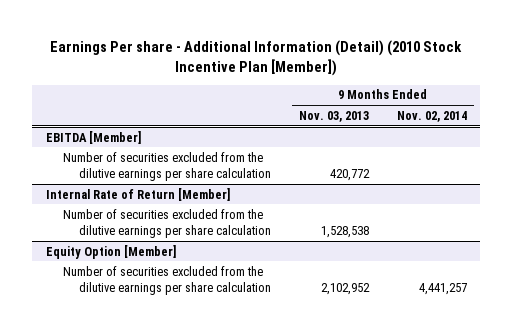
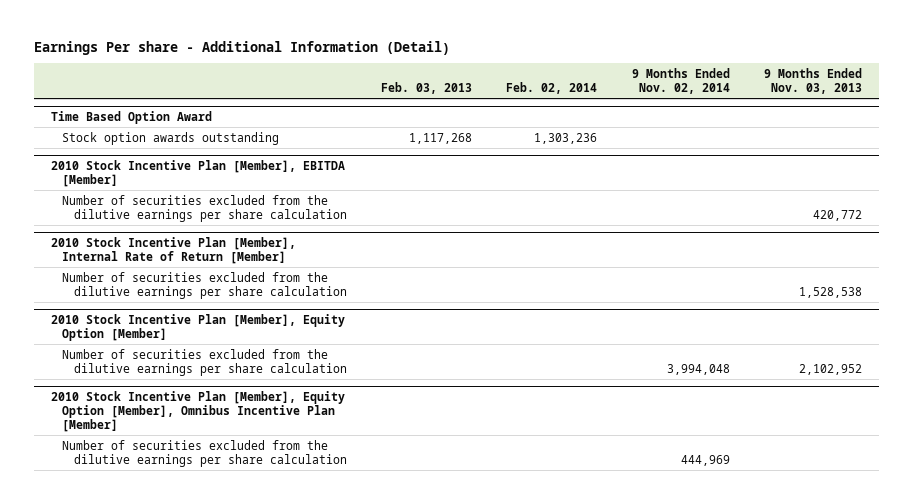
- Earnings Per share - Additional Information (Detail) (2010 Stock Incentive Plan [Member])
+ Earnings Per share - Additional Information (Detail)
- | 9 Months Ended Nov. 03, 2013 | 9 Months Ended Nov. 02, 2014
+ | Feb. 03, 2013 | Feb. 02, 2014 | 9 Months Ended Nov. 02, 2014 | 9 Months Ended Nov. 03, 2013
- EBITDA [Member]
+ Time Based Option Award
+ Stock option awards outstanding | 1,117,268 | 1,303,236 | |
+ 2010 Stock Incentive Plan [Member], EBITDA [Member]
- Internal Rate of Return [Member]
+ 2010 Stock Incentive Plan [Member], Internal Rate of Return [Member]
- Equity Option [Member]
- Number of securities excluded from the dilutive earnings per share calculation | 2,102,952 | 4,441,257
+ 2010 Stock Incentive Plan [Member], Equity Option [Member]
+ Number of securities excluded from the dilutive earnings per share calculation | | | 3,994,048 | 2,102,952
+ 2010 Stock Incentive Plan [Member], Equity Option [Member], Omnibus Incentive Plan [Member]
+ Number of securities excluded from the dilutive earnings per share calculation | | | 444,969 |

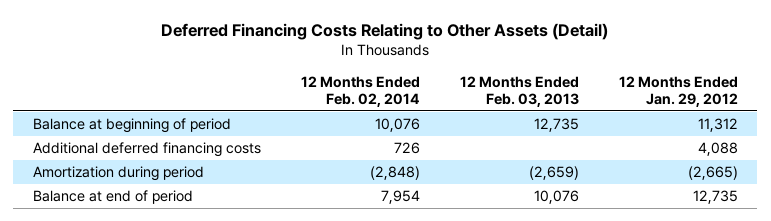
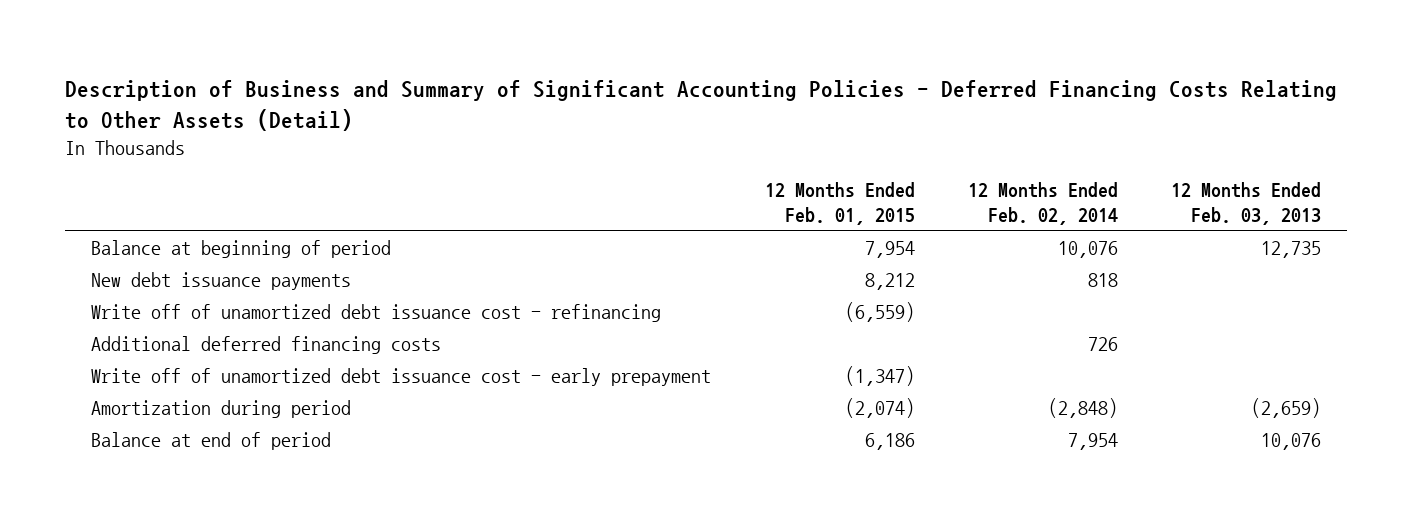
- Deferred Financing Costs Relating to Other Assets (Detail)
+ Description of Business and Summary of Significant Accounting Policies - Deferred Financing Costs Relating to Other Assets (Detail)
- | 12 Months Ended Feb. 02, 2014 | 12 Months Ended Feb. 03, 2013 | 12 Months Ended Jan. 29, 2012
+ | 12 Months Ended Feb. 01, 2015 | 12 Months Ended Feb. 02, 2014 | 12 Months Ended Feb. 03, 2013
+ New debt issuance payments | 8,212 | 818 |
+ Write off of unamortized debt issuance cost - refinancing | (6,559) | |
+ Write off of unamortized debt issuance cost - early prepayment | (1,347) | |

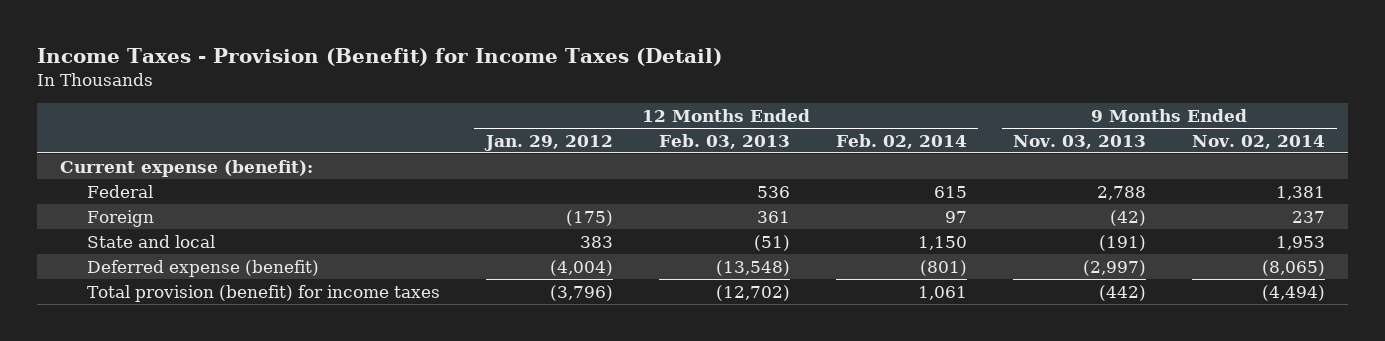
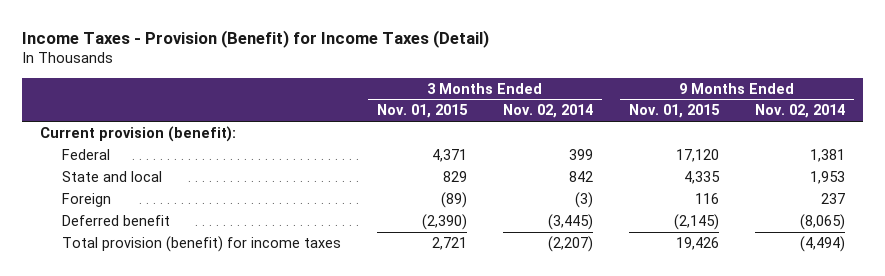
- | 12 Months Ended Jan. 29, 2012 | 12 Months Ended Feb. 03, 2013 | 12 Months Ended Feb. 02, 2014 | 9 Months Ended Nov. 03, 2013 | 9 Months Ended Nov. 02, 2014
+ | 3 Months Ended Nov. 01, 2015 | 3 Months Ended Nov. 02, 2014 | 9 Months Ended Nov. 01, 2015 | 9 Months Ended Nov. 02, 2014
- Current expense (benefit):
+ Current provision (benefit):
- Deferred expense (benefit) | (4,004) | (13,548) | (801) | (2,997) | (8,065)
moved down: Foreign | (89) | (3) | 116 | 237
+ Deferred benefit | (2,390) | (3,445) | (2,145) | (8,065)

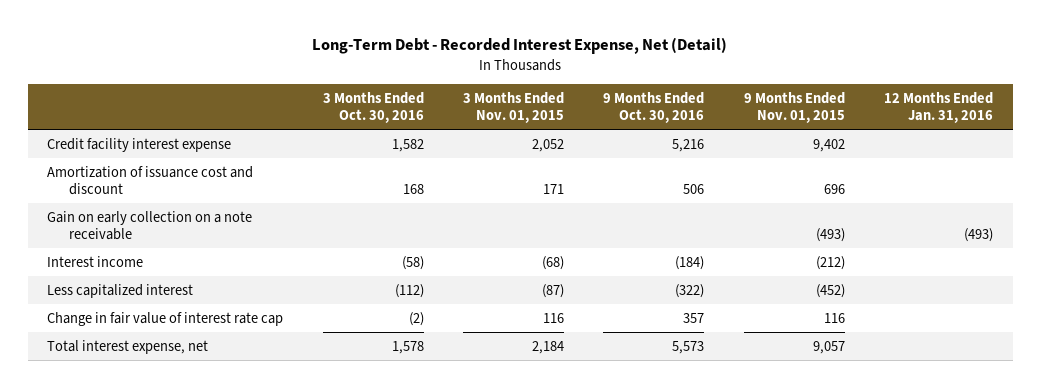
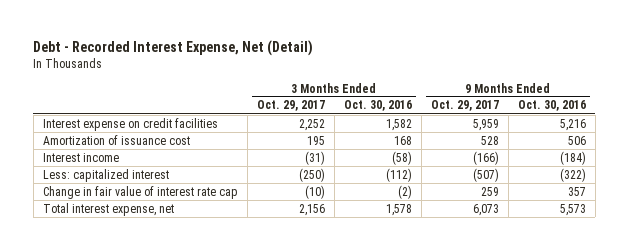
- Long-Term Debt - Recorded Interest Expense, Net (Detail)
+ Debt - Recorded Interest Expense, Net (Detail)
- | 3 Months Ended Oct. 30, 2016 | 3 Months Ended Nov. 01, 2015 | 9 Months Ended Oct. 30, 2016 | 9 Months Ended Nov. 01, 2015 | 12 Months Ended Jan. 31, 2016
+ | 3 Months Ended Oct. 29, 2017 | 3 Months Ended Oct. 30, 2016 | 9 Months Ended Oct. 29, 2017 | 9 Months Ended Oct. 30, 2016
- Credit facility interest expense | 1,582 | 2,052 | 5,216 | 9,402 |
- Amortization of issuance cost and discount | 168 | 171 | 506 | 696 |
- Gain on early collection on a note receivable | | | | (493) | (493)
+ Interest expense on credit facilities | 2,252 | 1,582 | 5,959 | 5,216
+ Amortization of issuance cost | 195 | 168 | 528 | 506
- Less capitalized interest | (112) | (87) | (322) | (452) |
+ Less: capitalized interest | (250) | (112) | (507) | (322)

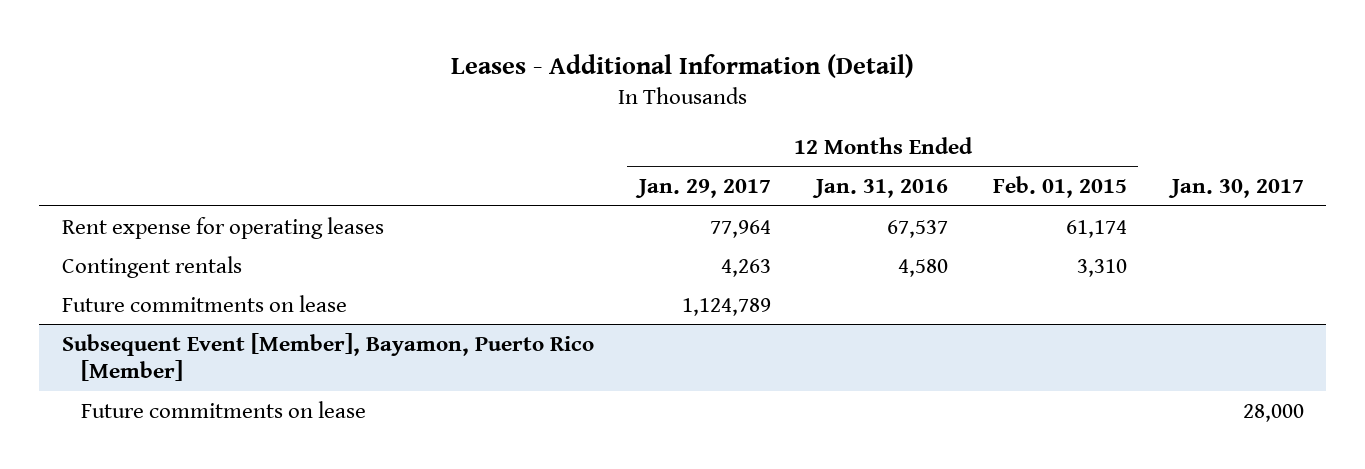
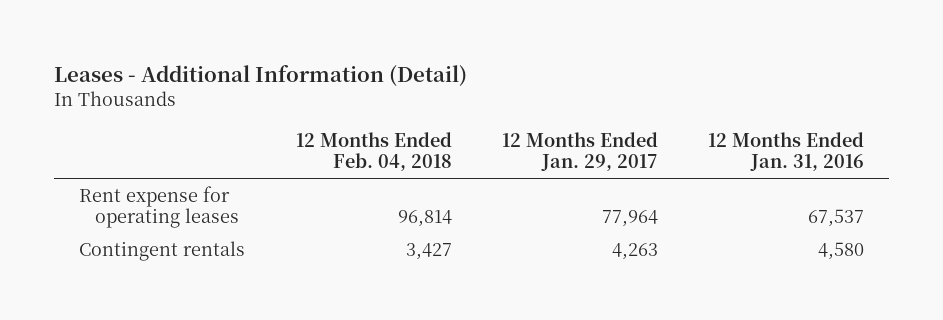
- | 12 Months Ended Jan. 29, 2017 | 12 Months Ended Jan. 31, 2016 | 12 Months Ended Feb. 01, 2015 | Jan. 30, 2017
+ | 12 Months Ended Feb. 04, 2018 | 12 Months Ended Jan. 29, 2017 | 12 Months Ended Jan. 31, 2016
- Future commitments on lease | 1,124,789 | | |
- Subsequent Event [Member], Bayamon, Puerto Rico [Member]
- Future commitments on lease | | | | 28,000

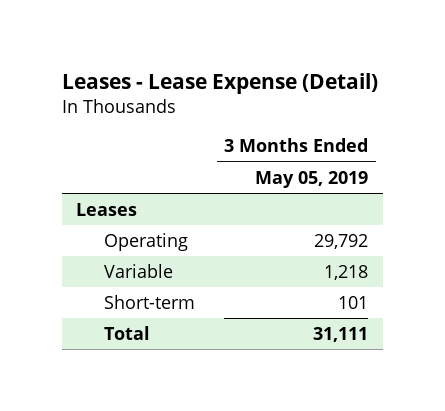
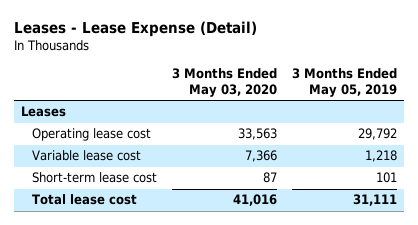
- | 3 Months Ended May 05, 2019
+ | 3 Months Ended May 03, 2020 | 3 Months Ended May 05, 2019
- Operating | 29,792
- Variable | 1,218
- Short-term | 101
- Total | 31,111
+ Operating lease cost | 33,563 | 29,792
+ Variable lease cost | 7,366 | 1,218
+ Short-term lease cost | 87 | 101
+ Total lease cost | 41,016 | 31,111

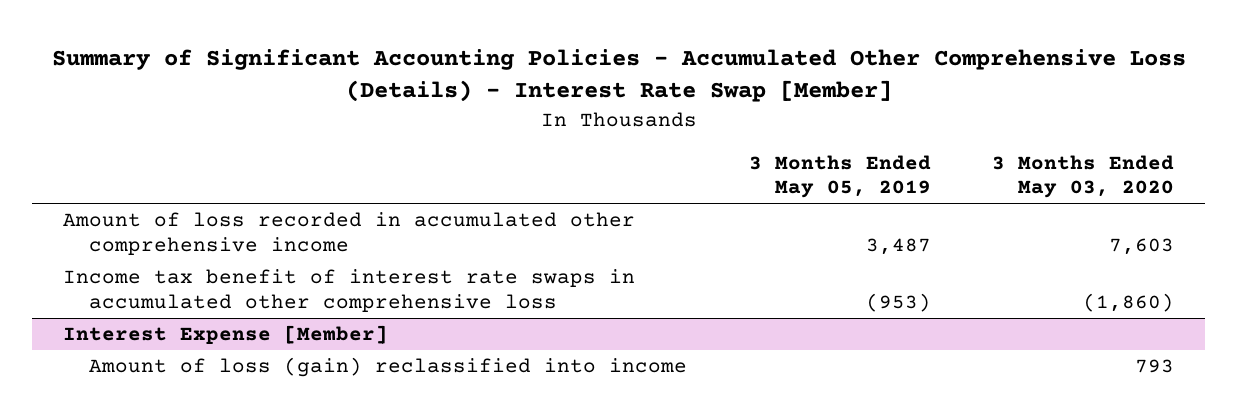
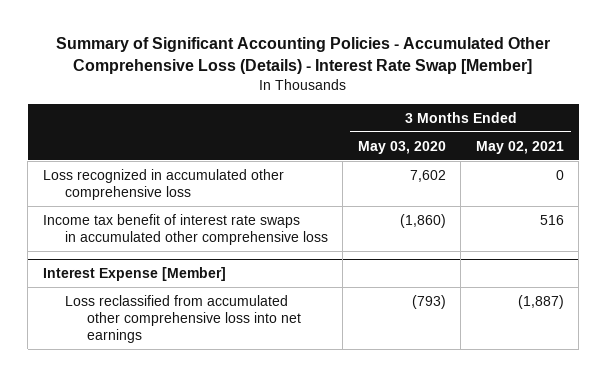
- | 3 Months Ended May 05, 2019 | 3 Months Ended May 03, 2020
+ | 3 Months Ended May 03, 2020 | 3 Months Ended May 02, 2021
- Amount of loss recorded in accumulated other comprehensive income | 3,487 | 7,603
+ Loss recognized in accumulated other comprehensive loss | 7,602 | 0
@ Interest Expense [Member]
- Amount of loss (gain) reclassified into income | | 793
+ Loss reclassified from accumulated other comprehensive loss into net earnings | (793) | (1,887)

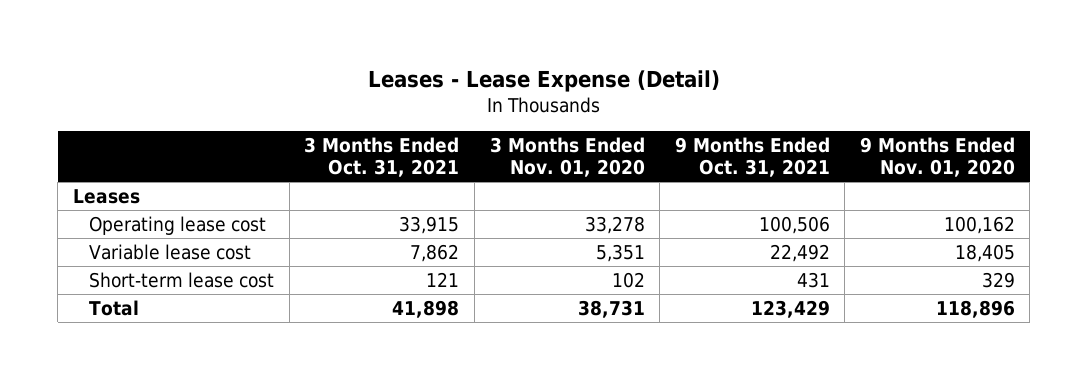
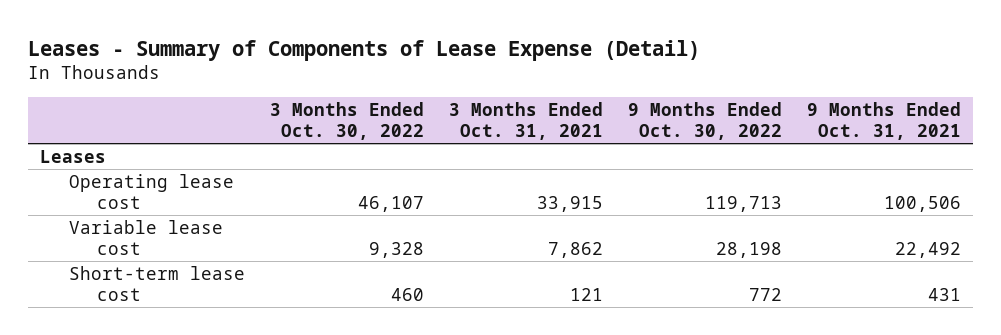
- Leases - Lease Expense (Detail)
+ Leases - Summary of Components of Lease Expense (Detail)
- | 3 Months Ended Oct. 31, 2021 | 3 Months Ended Nov. 01, 2020 | 9 Months Ended Oct. 31, 2021 | 9 Months Ended Nov. 01, 2020
+ | 3 Months Ended Oct. 30, 2022 | 3 Months Ended Oct. 31, 2021 | 9 Months Ended Oct. 30, 2022 | 9 Months Ended Oct. 31, 2021
- Total | 41,898 | 38,731 | 123,429 | 118,896

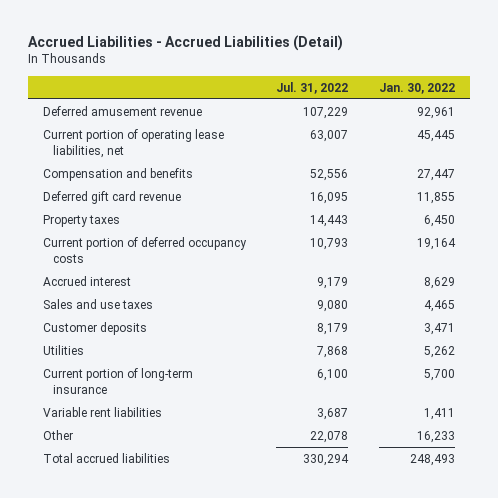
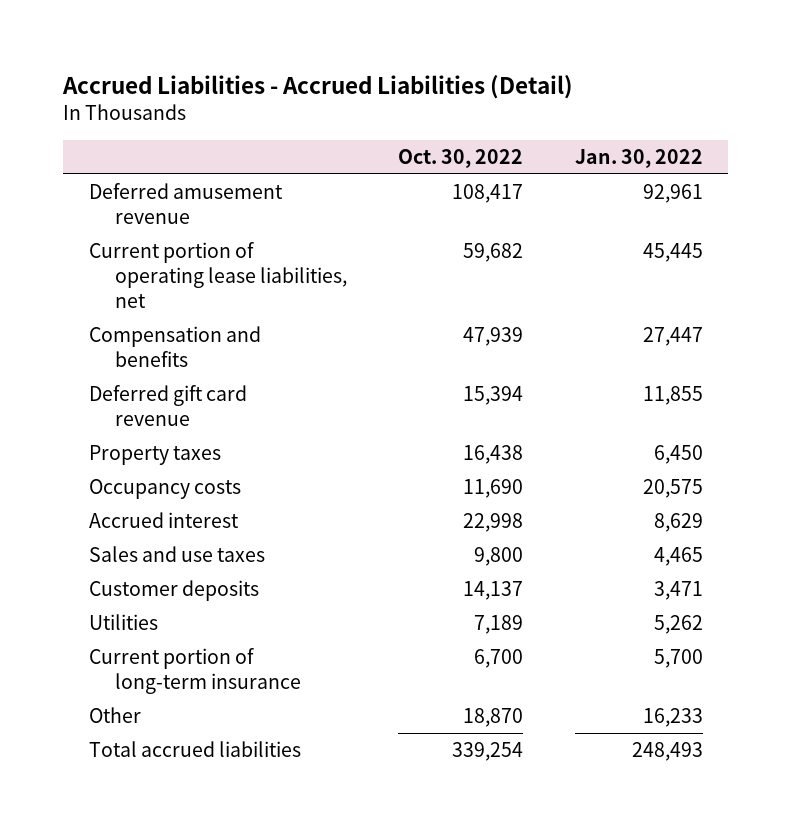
- | Jul. 31, 2022 | Jan. 30, 2022
+ | Oct. 30, 2022 | Jan. 30, 2022
- Current portion of deferred occupancy costs | 10,793 | 19,164
+ Occupancy costs | 11,690 | 20,575
- Variable rent liabilities | 3,687 | 1,411

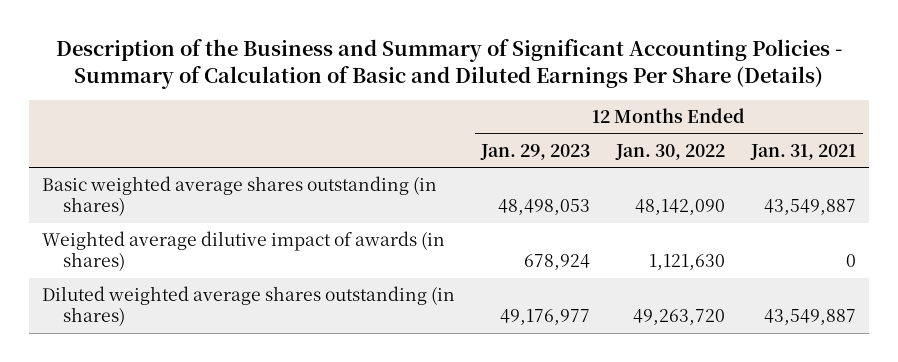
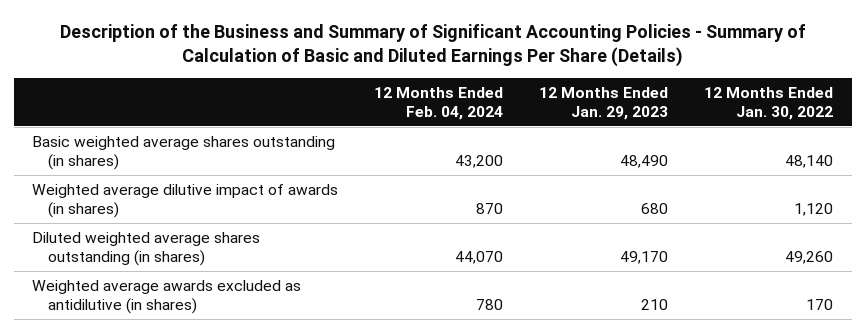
- | 12 Months Ended Jan. 29, 2023 | 12 Months Ended Jan. 30, 2022 | 12 Months Ended Jan. 31, 2021
+ | 12 Months Ended Feb. 04, 2024 | 12 Months Ended Jan. 29, 2023 | 12 Months Ended Jan. 30, 2022
- Basic weighted average shares outstanding (in shares) | 48,498,053 | 48,142,090 | 43,549,887
- Weighted average dilutive impact of awards (in shares) | 678,924 | 1,121,630 | 0
- Diluted weighted average shares outstanding (in shares) | 49,176,977 | 49,263,720 | 43,549,887
+ Basic weighted average shares outstanding (in shares) | 43,200 | 48,490 | 48,140
+ Weighted average dilutive impact of awards (in shares) | 870 | 680 | 1,120
+ Diluted weighted average shares outstanding (in shares) | 44,070 | 49,170 | 49,260
+ Weighted average awards excluded as antidilutive (in shares) | 780 | 210 | 170

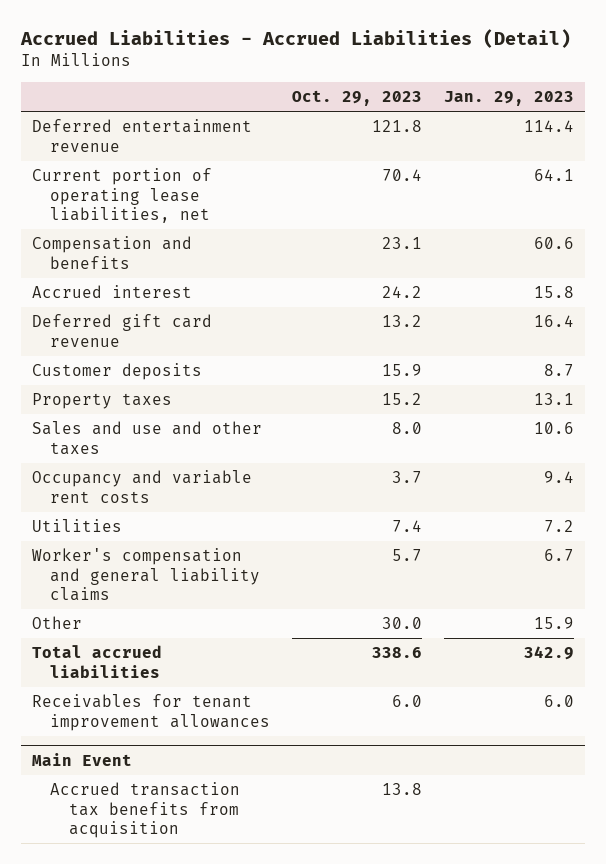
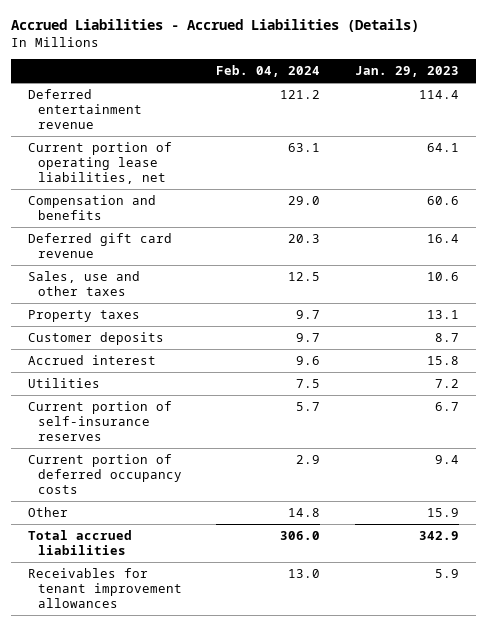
- Accrued Liabilities - Accrued Liabilities (Detail)
+ Accrued Liabilities - Accrued Liabilities (Details)
- | Oct. 29, 2023 | Jan. 29, 2023
+ | Feb. 04, 2024 | Jan. 29, 2023
+ Sales, use and other taxes | 12.5 | 10.6
- Sales and use and other taxes | 8.0 | 10.6
- Occupancy and variable rent costs | 3.7 | 9.4
moved down: Customer deposits | 9.7 | 8.7
moved down: Accrued interest | 9.6 | 15.8
- Worker's compensation and general liability claims | 5.7 | 6.7
+ Current portion of self-insurance reserves | 5.7 | 6.7
+ Current portion of deferred occupancy costs | 2.9 | 9.4
- Receivables for tenant improvement allowances | 6.0 | 6.0
- Main Event
- Accrued transaction tax benefits from acquisition | 13.8 |
+ Receivables for tenant improvement allowances | 13.0 | 5.9

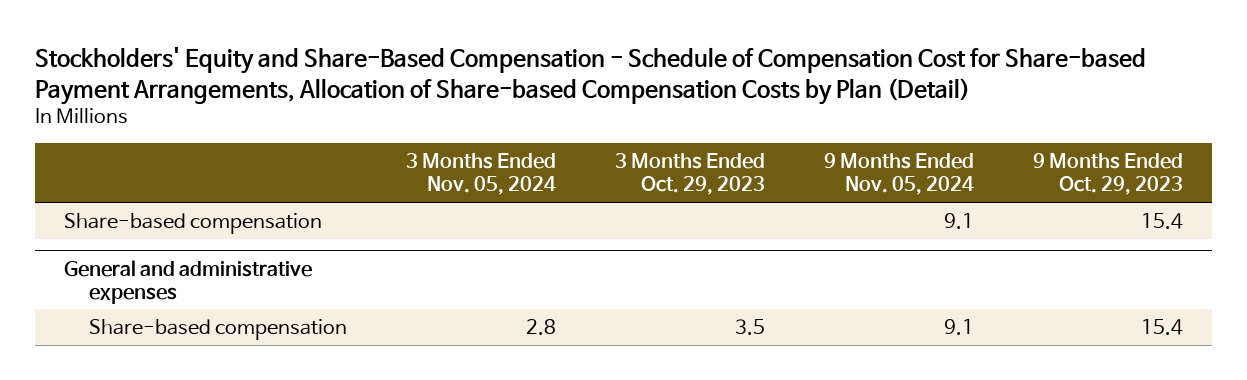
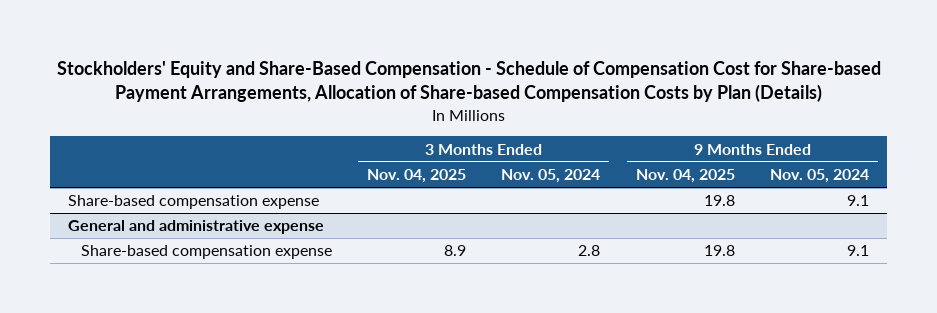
- Stockholders' Equity and Share-Based Compensation - Schedule of Compensation Cost for Share-based Payment Arrangements, Allocation of Share-based Compensation Costs by Plan (Detail)
+ Stockholders' Equity and Share-Based Compensation - Schedule of Compensation Cost for Share-based Payment Arrangements, Allocation of Share-based Compensation Costs by Plan (Details)
- | 3 Months Ended Nov. 05, 2024 | 3 Months Ended Oct. 29, 2023 | 9 Months Ended Nov. 05, 2024 | 9 Months Ended Oct. 29, 2023
+ | 3 Months Ended Nov. 04, 2025 | 3 Months Ended Nov. 05, 2024 | 9 Months Ended Nov. 04, 2025 | 9 Months Ended Nov. 05, 2024
- Share-based compensation | | | 9.1 | 15.4
- General and administrative expenses
- Share-based compensation | 2.8 | 3.5 | 9.1 | 15.4
+ Share-based compensation expense | | | 19.8 | 9.1
+ General and administrative expense
+ Share-based compensation expense | 8.9 | 2.8 | 19.8 | 9.1

